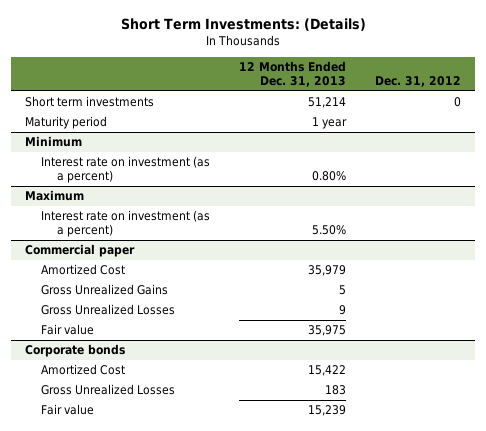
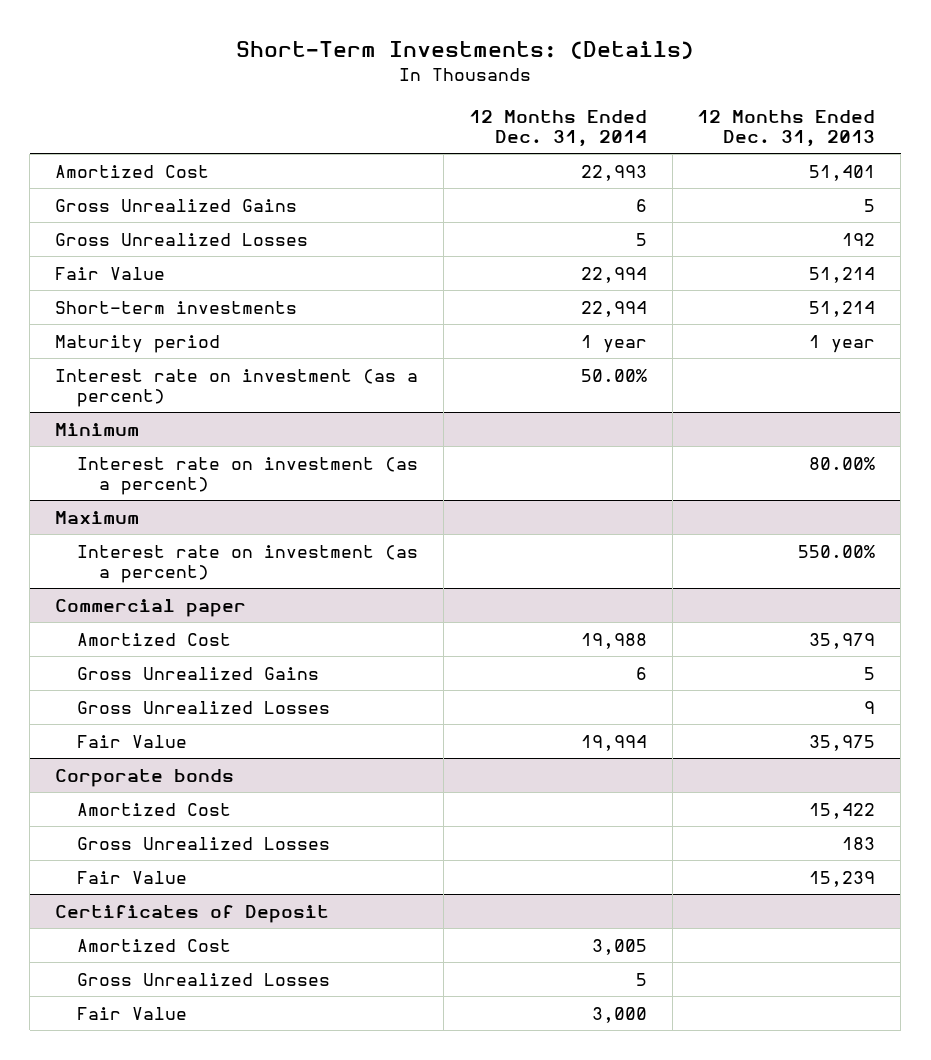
- Short Term Investments: (Details)
+ Short-Term Investments: (Details)
- | 12 Months Ended Dec. 31, 2013 | Dec. 31, 2012
+ | 12 Months Ended Dec. 31, 2014 | 12 Months Ended Dec. 31, 2013
- Short term investments | 51,214 | 0
+ Amortized Cost | 22,993 | 51,401
+ Gross Unrealized Gains | 6 | 5
+ Gross Unrealized Losses | 5 | 192
+ Fair Value | 22,994 | 51,214
+ Short-term investments | 22,994 | 51,214
+ Interest rate on investment (as a percent) | 50.00% |
@ Minimum
- Interest rate on investment (as a percent) | 0.80% |
+ Interest rate on investment (as a percent) | | 80.00%
@ Maximum
- Interest rate on investment (as a percent) | 5.50% |
+ Interest rate on investment (as a percent) | | 550.00%
@ Commercial paper
- Fair value | 35,975 |
+ Fair Value | 19,994 | 35,975
@ Corporate bonds
- Fair value | 15,239 |
+ Fair Value | | 15,239
+ Certificates of Deposit
+ Amortized Cost | 3,005 |
+ Gross Unrealized Losses | 5 |
+ Fair Value | 3,000 |

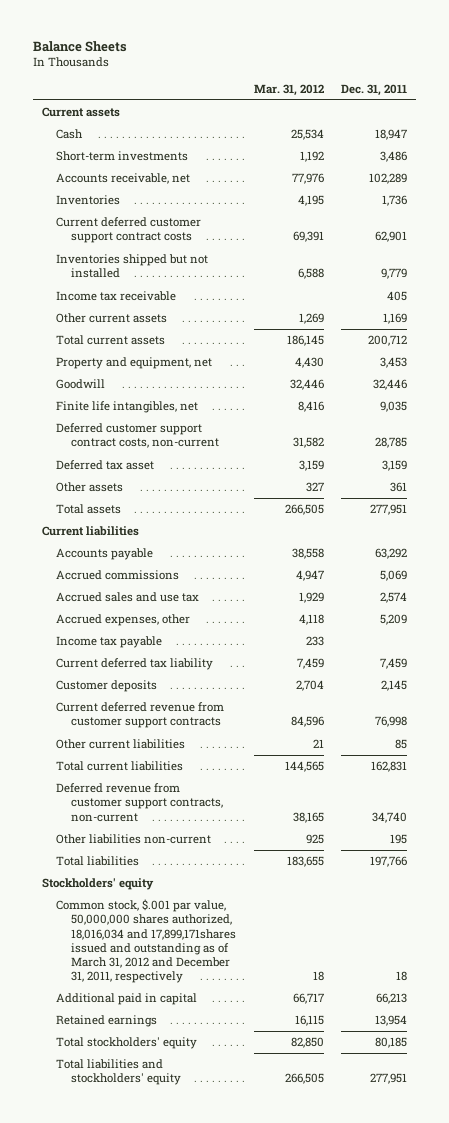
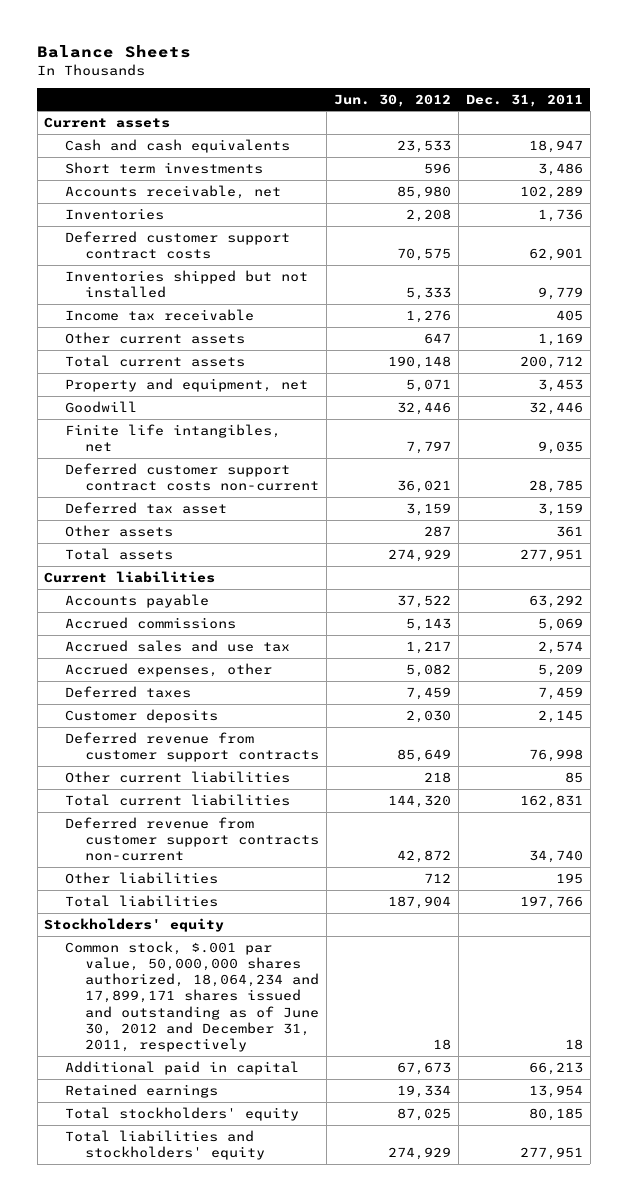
- | Mar. 31, 2012 | Dec. 31, 2011
+ | Jun. 30, 2012 | Dec. 31, 2011
- Cash | 25,534 | 18,947
- Short-term investments | 1,192 | 3,486
+ Cash and cash equivalents | 23,533 | 18,947
+ Short term investments | 596 | 3,486
- Current deferred customer support contract costs | 69,391 | 62,901
+ Deferred customer support contract costs | 70,575 | 62,901
- Deferred customer support contract costs, non-current | 31,582 | 28,785
+ Deferred customer support contract costs non-current | 36,021 | 28,785
- Income tax payable | 233 |
- Current deferred tax liability | 7,459 | 7,459
+ Deferred taxes | 7,459 | 7,459
- Current deferred revenue from customer support contracts | 84,596 | 76,998
+ Deferred revenue from customer support contracts | 85,649 | 76,998
- Deferred revenue from customer support contracts, non-current | 38,165 | 34,740
- Other liabilities non-current | 925 | 195
+ Deferred revenue from customer support contracts non-current | 42,872 | 34,740
+ Other liabilities | 712 | 195
- Common stock, $.001 par value, 50,000,000 shares authorized, 18,016,034 and 17,899,171shares issued and outstanding as of March 31, 2012 and December 31, 2011, respectively | 18 | 18
+ Common stock, $.001 par value, 50,000,000 shares authorized, 18,064,234 and 17,899,171 shares issued and outstanding as of June 30, 2012 and December 31, 2011, respectively | 18 | 18

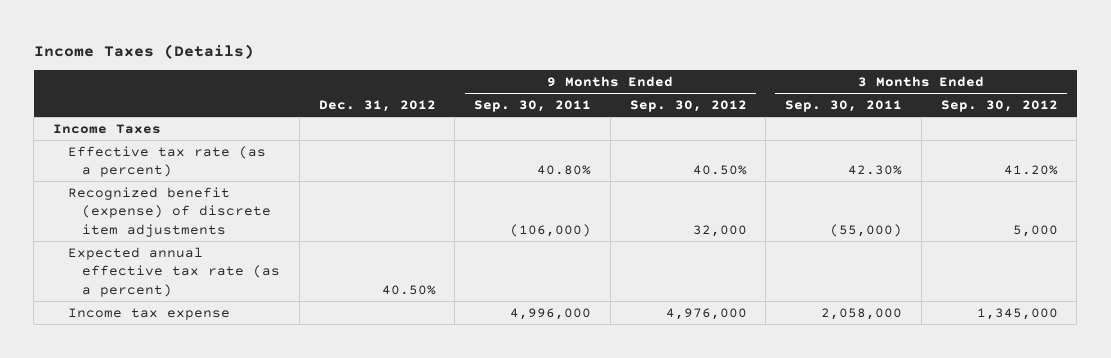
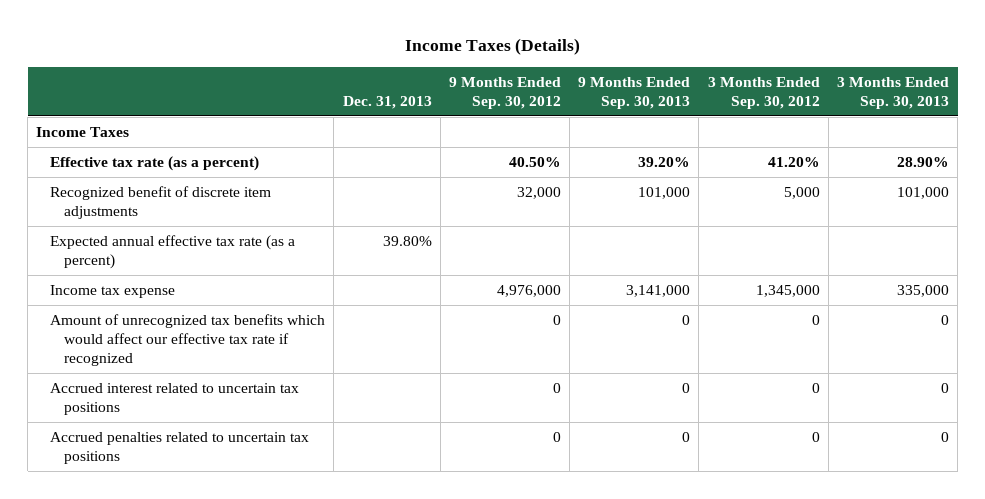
- | Dec. 31, 2012 | 9 Months Ended Sep. 30, 2011 | 9 Months Ended Sep. 30, 2012 | 3 Months Ended Sep. 30, 2011 | 3 Months Ended Sep. 30, 2012
+ | Dec. 31, 2013 | 9 Months Ended Sep. 30, 2012 | 9 Months Ended Sep. 30, 2013 | 3 Months Ended Sep. 30, 2012 | 3 Months Ended Sep. 30, 2013
- Recognized benefit (expense) of discrete item adjustments | | (106,000) | 32,000 | (55,000) | 5,000
+ Recognized benefit of discrete item adjustments | | 32,000 | 101,000 | 5,000 | 101,000
+ Amount of unrecognized tax benefits which would affect our effective tax rate if recognized | | 0 | 0 | 0 | 0
+ Accrued interest related to uncertain tax positions | | 0 | 0 | 0 | 0
+ Accrued penalties related to uncertain tax positions | | 0 | 0 | 0 | 0

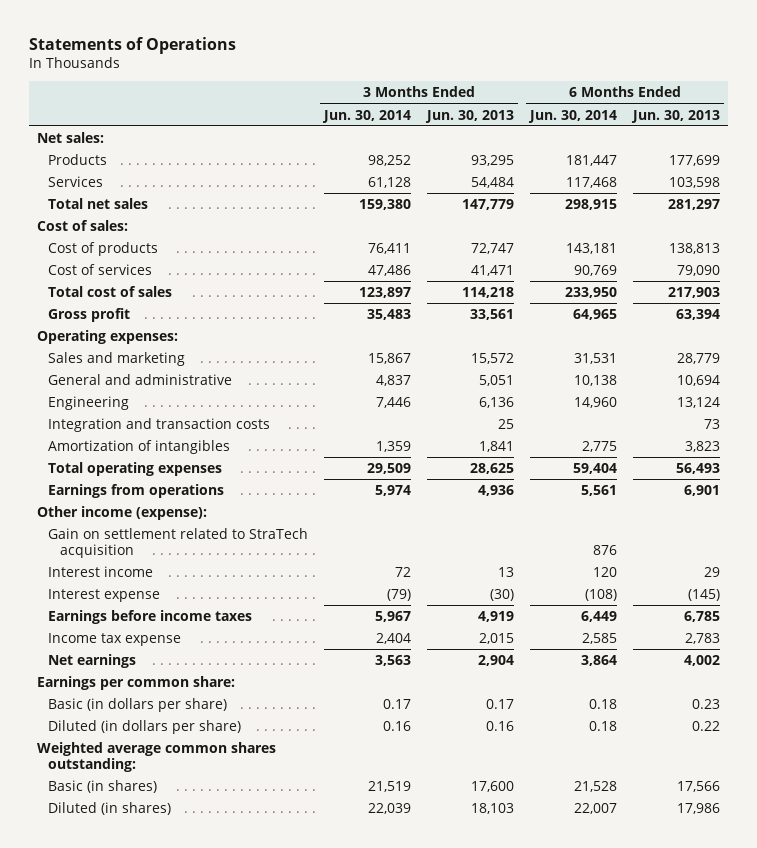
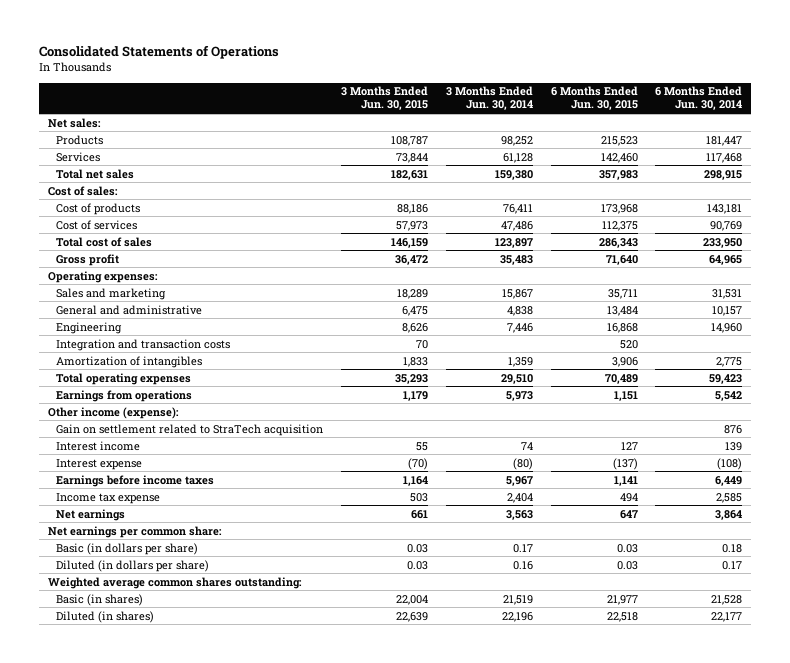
- Statements of Operations
+ Consolidated Statements of Operations
- | 3 Months Ended Jun. 30, 2014 | 3 Months Ended Jun. 30, 2013 | 6 Months Ended Jun. 30, 2014 | 6 Months Ended Jun. 30, 2013
+ | 3 Months Ended Jun. 30, 2015 | 3 Months Ended Jun. 30, 2014 | 6 Months Ended Jun. 30, 2015 | 6 Months Ended Jun. 30, 2014
- General and administrative | 4,837 | 5,051 | 10,138 | 10,694
+ General and administrative | 6,475 | 4,838 | 13,484 | 10,157
- Total operating expenses | 29,509 | 28,625 | 59,404 | 56,493
- Earnings from operations | 5,974 | 4,936 | 5,561 | 6,901
+ Total operating expenses | 35,293 | 29,510 | 70,489 | 59,423
+ Earnings from operations | 1,179 | 5,973 | 1,151 | 5,542
- Interest income | 72 | 13 | 120 | 29
- Interest expense | (79) | (30) | (108) | (145)
+ Interest income | 55 | 74 | 127 | 139
+ Interest expense | (70) | (80) | (137) | (108)
- Earnings per common share:
+ Net earnings per common share:
- Diluted (in dollars per share) | 0.16 | 0.16 | 0.18 | 0.22
+ Diluted (in dollars per share) | 0.03 | 0.16 | 0.03 | 0.17
- Diluted (in shares) | 22,039 | 18,103 | 22,007 | 17,986
+ Diluted (in shares) | 22,639 | 22,196 | 22,518 | 22,177

